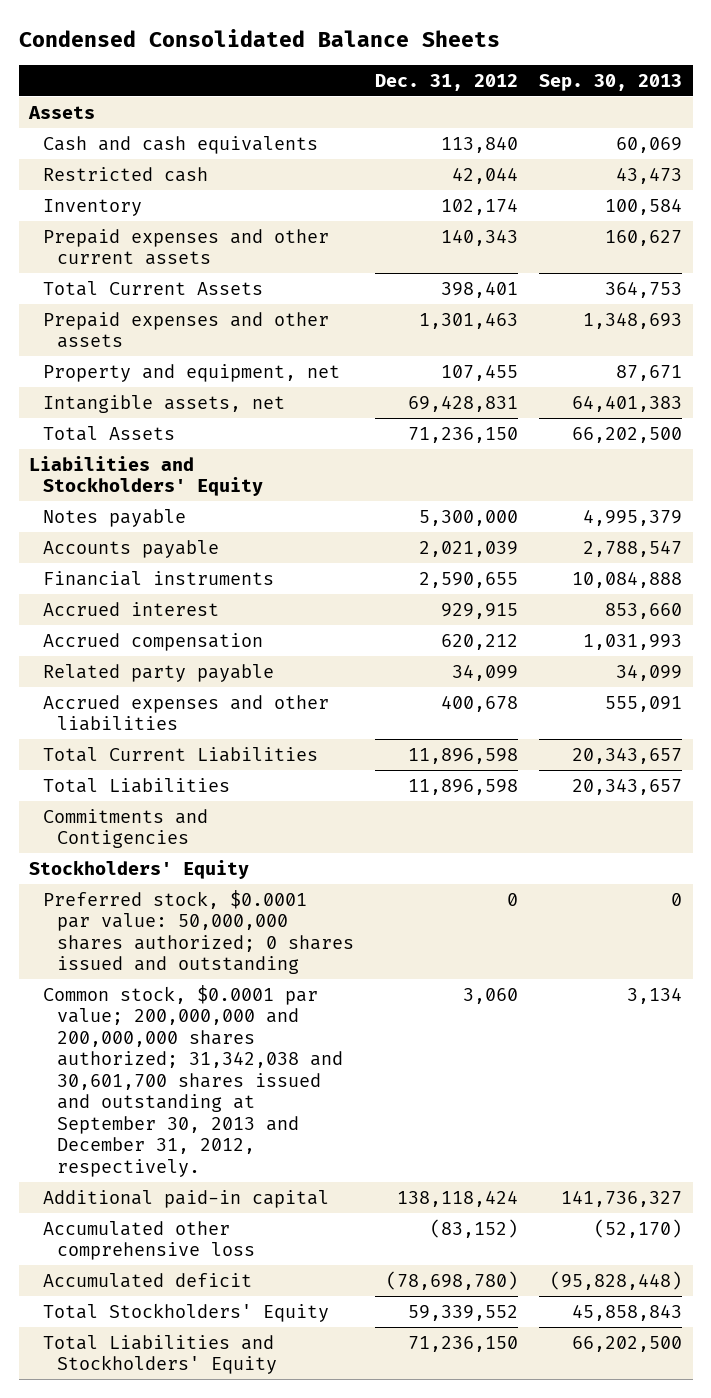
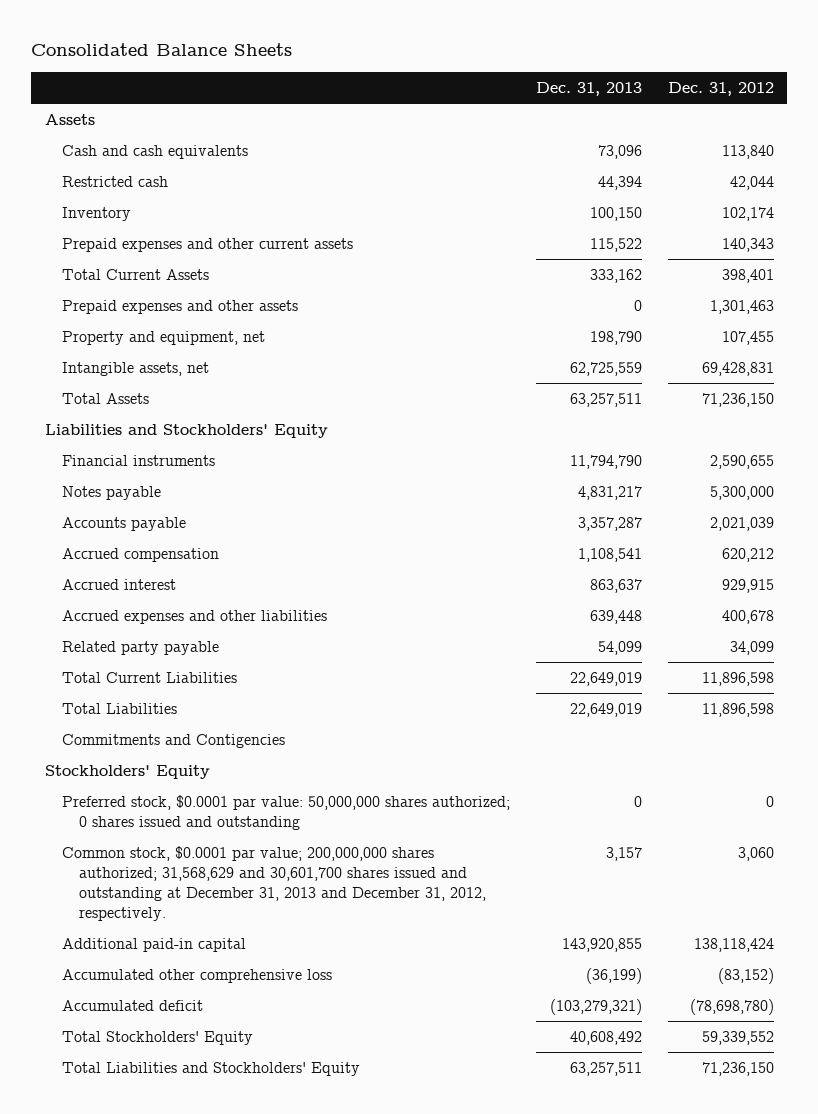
- Condensed Consolidated Balance Sheets
+ Consolidated Balance Sheets
- | Dec. 31, 2012 | Sep. 30, 2013
+ | Dec. 31, 2013 | Dec. 31, 2012
moved up: Financial instruments | 11,794,790 | 2,590,655
moved down: Accrued interest | 863,637 | 929,915
moved down: Related party payable | 54,099 | 34,099
- Common stock, $0.0001 par value; 200,000,000 and 200,000,000 shares authorized; 31,342,038 and 30,601,700 shares issued and outstanding at September 30, 2013 and December 31, 2012, respectively. | 3,060 | 3,134
+ Common stock, $0.0001 par value; 200,000,000 shares authorized; 31,568,629 and 30,601,700 shares issued and outstanding at December 31, 2013 and December 31, 2012, respectively. | 3,157 | 3,060

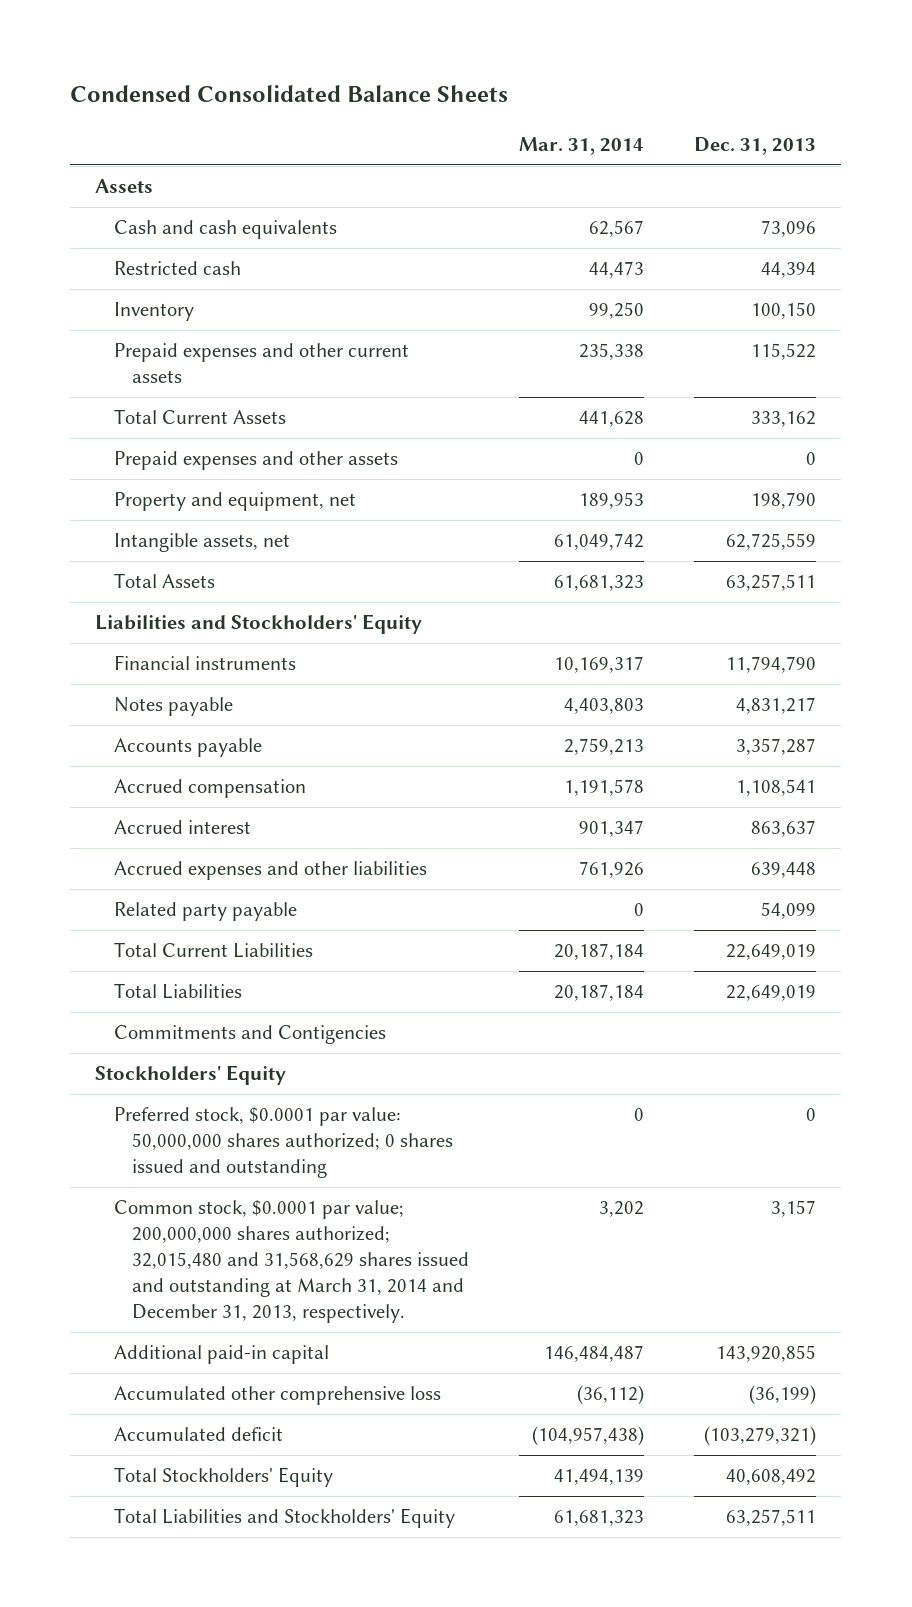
- Consolidated Balance Sheets
+ Condensed Consolidated Balance Sheets
- | Dec. 31, 2013 | Dec. 31, 2012
+ | Mar. 31, 2014 | Dec. 31, 2013
- Common stock, $0.0001 par value; 200,000,000 shares authorized; 31,568,629 and 30,601,700 shares issued and outstanding at December 31, 2013 and December 31, 2012, respectively. | 3,157 | 3,060
+ Common stock, $0.0001 par value; 200,000,000 shares authorized; 32,015,480 and 31,568,629 shares issued and outstanding at March 31, 2014 and December 31, 2013, respectively. | 3,202 | 3,157

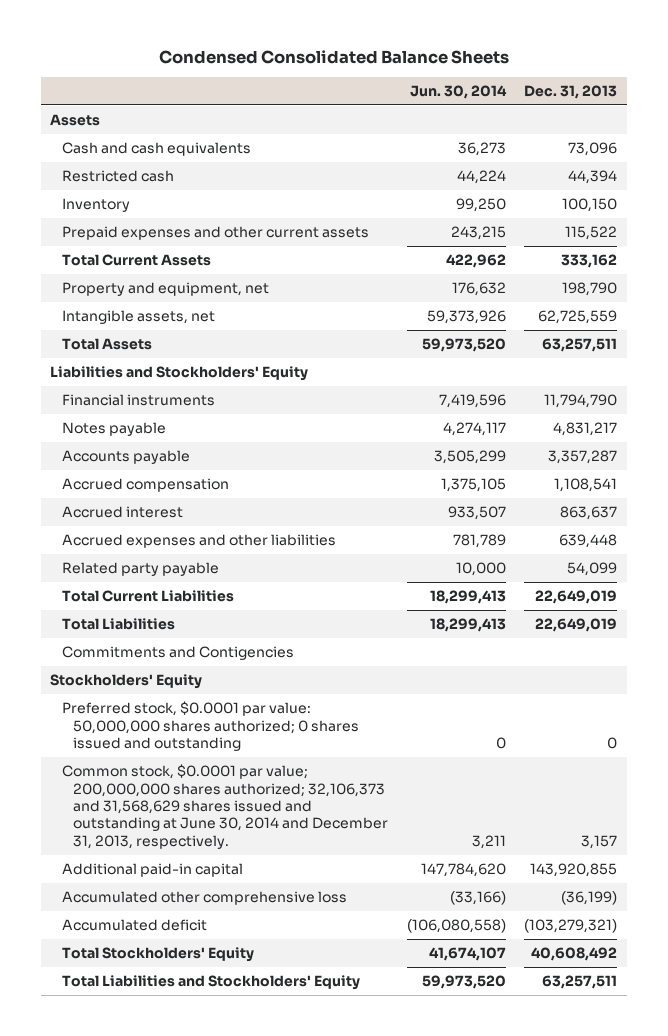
- | Mar. 31, 2014 | Dec. 31, 2013
+ | Jun. 30, 2014 | Dec. 31, 2013
- Prepaid expenses and other assets | 0 | 0
- Common stock, $0.0001 par value; 200,000,000 shares authorized; 32,015,480 and 31,568,629 shares issued and outstanding at March 31, 2014 and December 31, 2013, respectively. | 3,202 | 3,157
+ Common stock, $0.0001 par value; 200,000,000 shares authorized; 32,106,373 and 31,568,629 shares issued and outstanding at June 30, 2014 and December 31, 2013, respectively. | 3,211 | 3,157

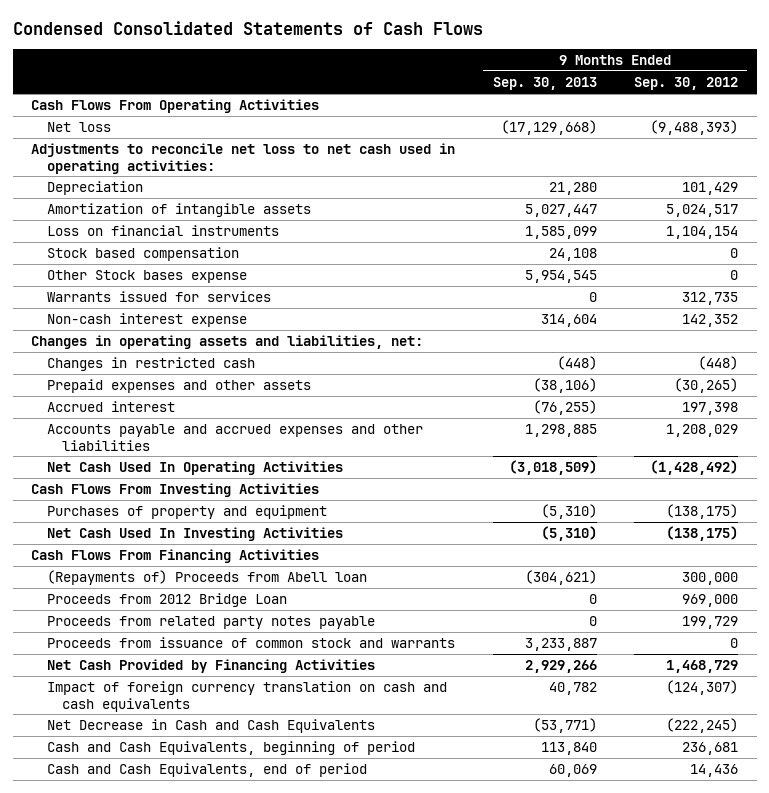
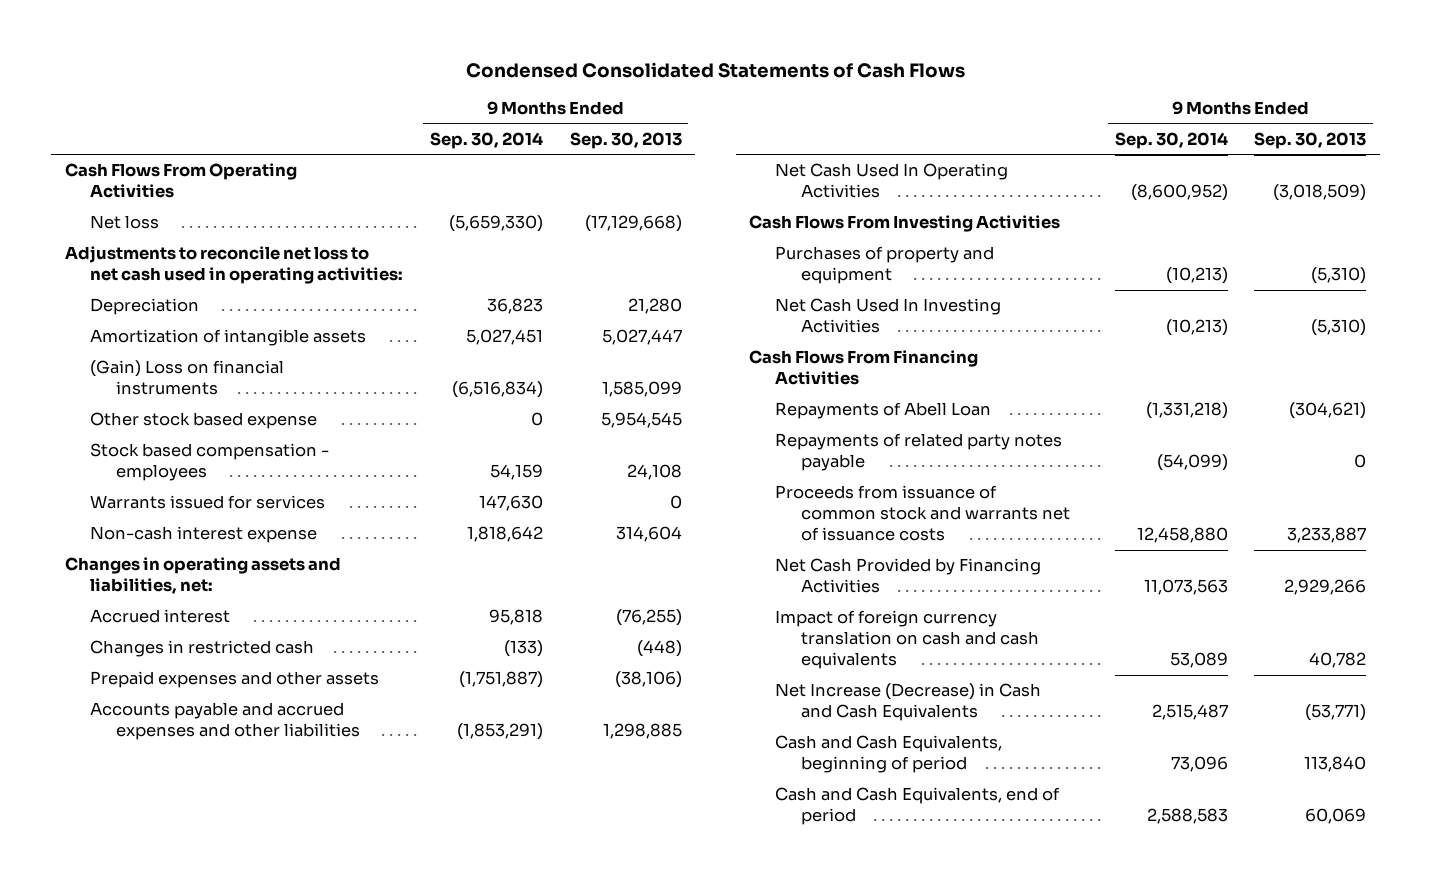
- | 9 Months Ended Sep. 30, 2013 | 9 Months Ended Sep. 30, 2012
+ | 9 Months Ended Sep. 30, 2014 | 9 Months Ended Sep. 30, 2013
- Loss on financial instruments | 1,585,099 | 1,104,154
- Stock based compensation | 24,108 | 0
- Other Stock bases expense | 5,954,545 | 0
+ (Gain) Loss on financial instruments | (6,516,834) | 1,585,099
+ Other stock based expense | 0 | 5,954,545
+ Stock based compensation - employees | 54,159 | 24,108
moved up: Accrued interest | 95,818 | (76,255)
- (Repayments of) Proceeds from Abell loan | (304,621) | 300,000
- Proceeds from 2012 Bridge Loan | 0 | 969,000
- Proceeds from related party notes payable | 0 | 199,729
- Proceeds from issuance of common stock and warrants | 3,233,887 | 0
+ Repayments of Abell Loan | (1,331,218) | (304,621)
+ Repayments of related party notes payable | (54,099) | 0
+ Proceeds from issuance of common stock and warrants net of issuance costs | 12,458,880 | 3,233,887
- Net Decrease in Cash and Cash Equivalents | (53,771) | (222,245)
+ Net Increase (Decrease) in Cash and Cash Equivalents | 2,515,487 | (53,771)

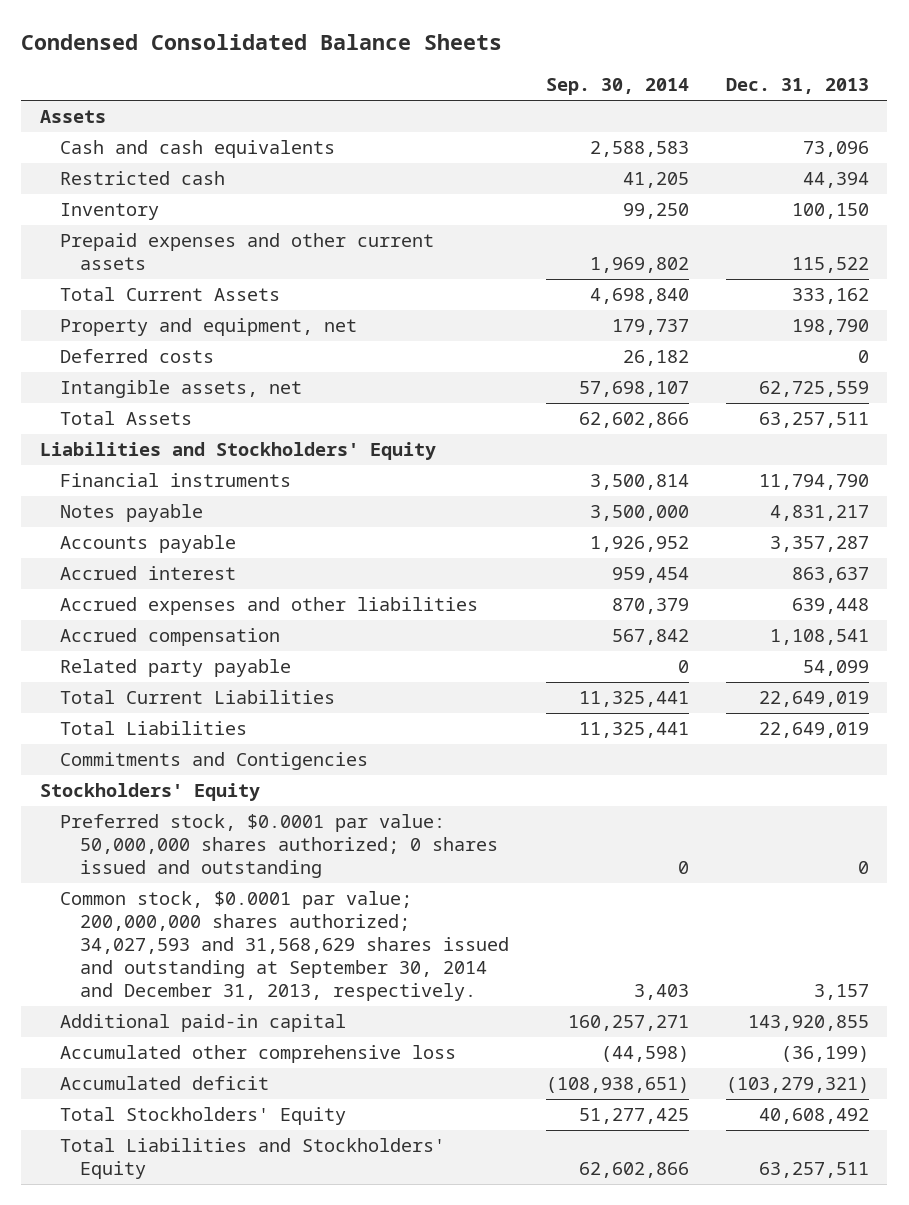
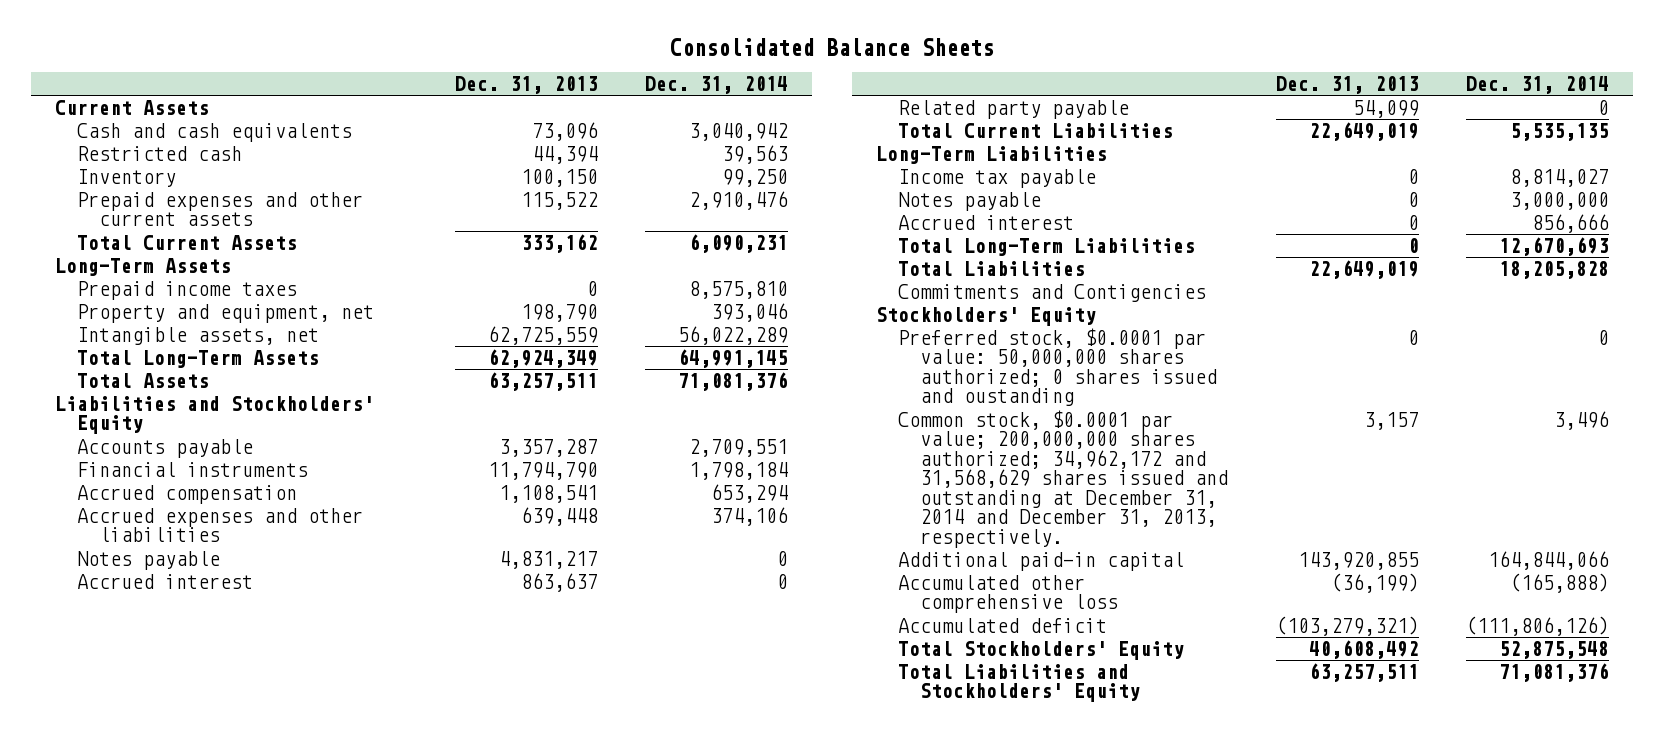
- Condensed Consolidated Balance Sheets
+ Consolidated Balance Sheets
- | Sep. 30, 2014 | Dec. 31, 2013
+ | Dec. 31, 2013 | Dec. 31, 2014
- Assets
+ Current Assets
+ Long-Term Assets
+ Prepaid income taxes | 0 | 8,575,810
- Deferred costs | 26,182 | 0
+ Total Long-Term Assets | 62,924,349 | 64,991,145
moved up: Accounts payable | 3,357,287 | 2,709,551
moved up: Accrued compensation | 1,108,541 | 653,294
moved up: Accrued expenses and other liabilities | 639,448 | 374,106
+ Long-Term Liabilities
+ Income tax payable | 0 | 8,814,027
+ Notes payable | 0 | 3,000,000
+ Accrued interest | 0 | 856,666
+ Total Long-Term Liabilities | 0 | 12,670,693
- Preferred stock, $0.0001 par value: 50,000,000 shares authorized; 0 shares issued and outstanding | 0 | 0
- Common stock, $0.0001 par value; 200,000,000 shares authorized; 34,027,593 and 31,568,629 shares issued and outstanding at September 30, 2014 and December 31, 2013, respectively. | 3,403 | 3,157
+ Preferred stock, $0.0001 par value: 50,000,000 shares authorized; 0 shares issued and oustanding | 0 | 0
+ Common stock, $0.0001 par value; 200,000,000 shares authorized; 34,962,172 and 31,568,629 shares issued and outstanding at December 31, 2014 and December 31, 2013, respectively. | 3,157 | 3,496

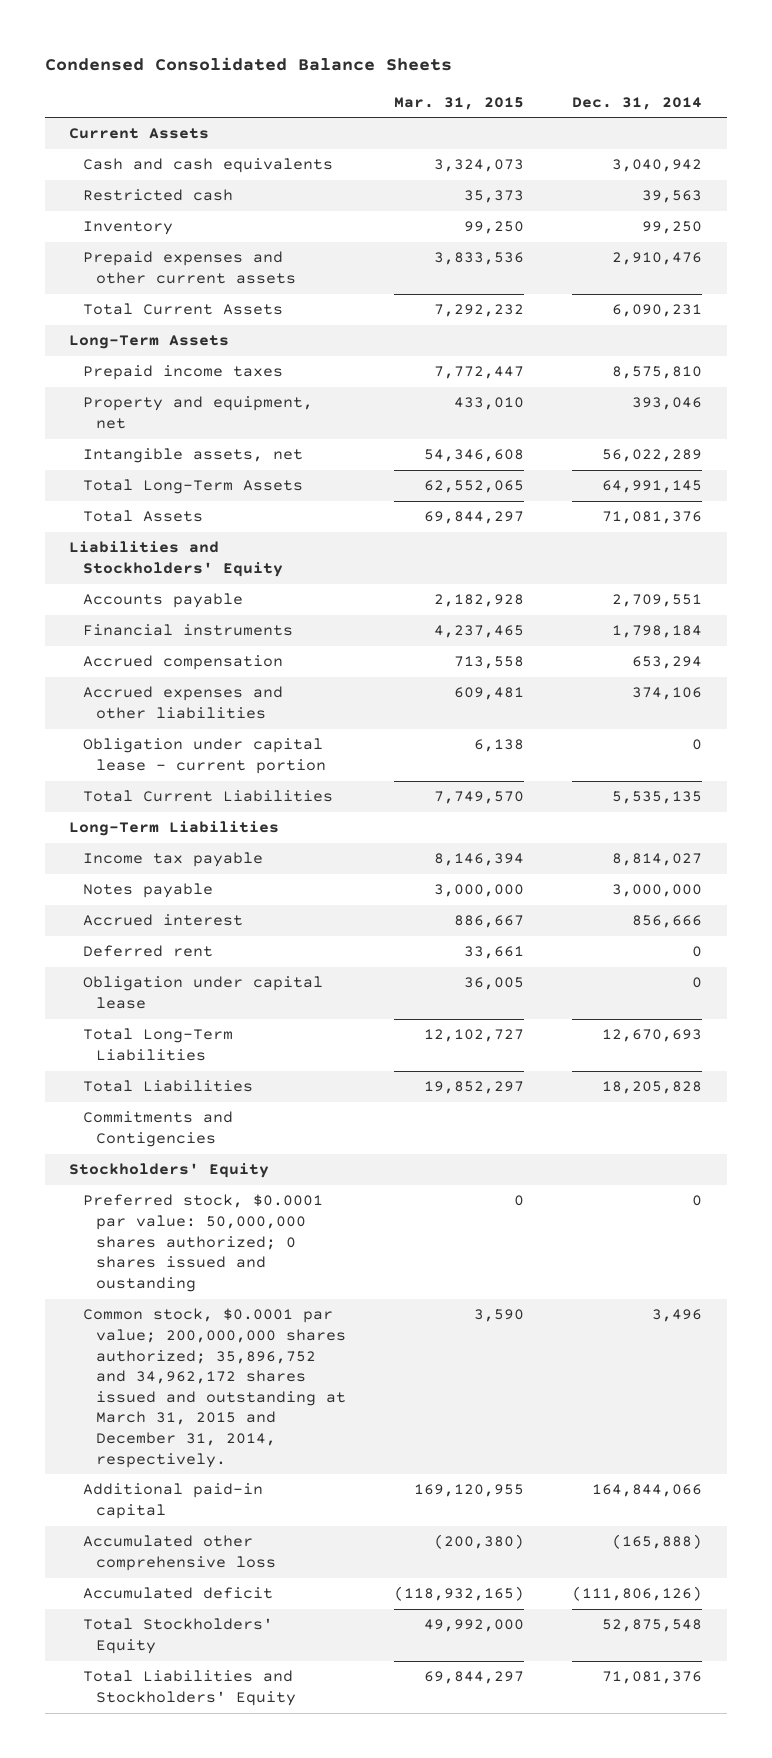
- Consolidated Balance Sheets
+ Condensed Consolidated Balance Sheets
- | Dec. 31, 2013 | Dec. 31, 2014
+ | Mar. 31, 2015 | Dec. 31, 2014
- Notes payable | 4,831,217 | 0
- Accrued interest | 863,637 | 0
- Related party payable | 54,099 | 0
+ Obligation under capital lease - current portion | 6,138 | 0
+ Deferred rent | 33,661 | 0
+ Obligation under capital lease | 36,005 | 0
- Common stock, $0.0001 par value; 200,000,000 shares authorized; 34,962,172 and 31,568,629 shares issued and outstanding at December 31, 2014 and December 31, 2013, respectively. | 3,157 | 3,496
+ Common stock, $0.0001 par value; 200,000,000 shares authorized; 35,896,752 and 34,962,172 shares issued and outstanding at March 31, 2015 and December 31, 2014, respectively. | 3,590 | 3,496

